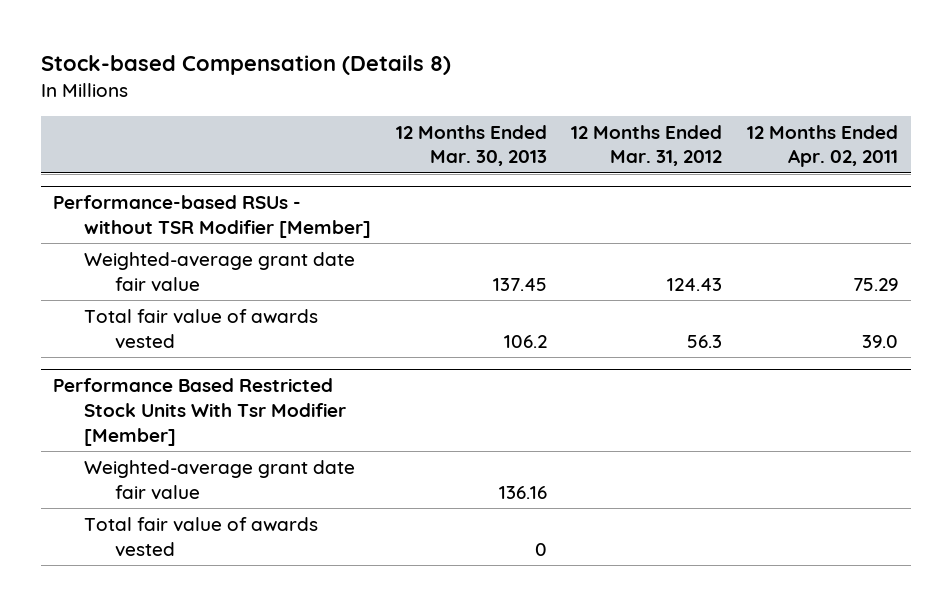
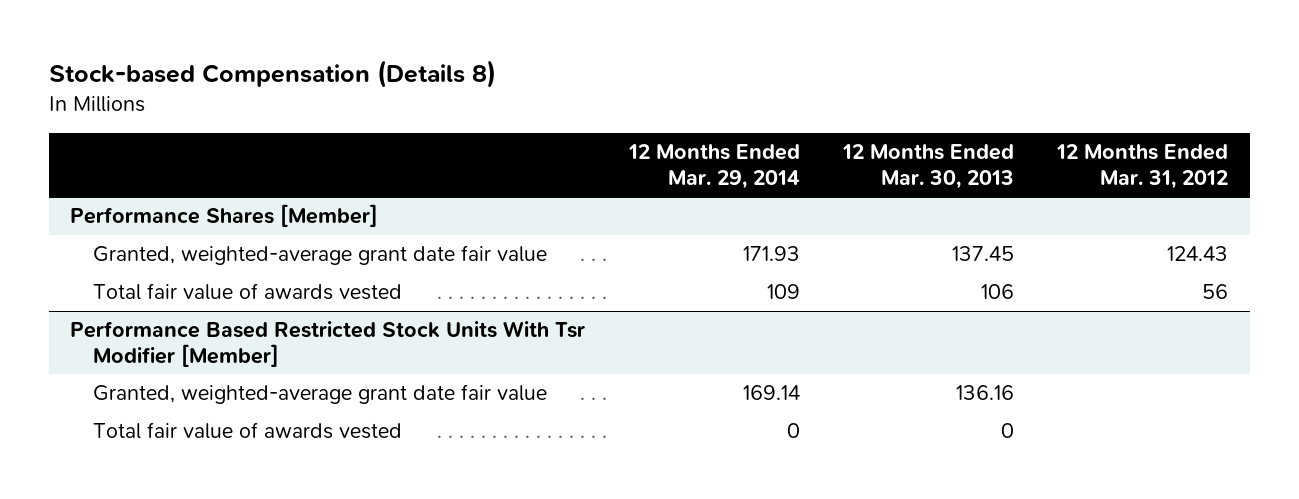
- | 12 Months Ended Mar. 30, 2013 | 12 Months Ended Mar. 31, 2012 | 12 Months Ended Apr. 02, 2011
+ | 12 Months Ended Mar. 29, 2014 | 12 Months Ended Mar. 30, 2013 | 12 Months Ended Mar. 31, 2012
- Performance-based RSUs - without TSR Modifier [Member]
- Weighted-average grant date fair value | 137.45 | 124.43 | 75.29
- Total fair value of awards vested | 106.2 | 56.3 | 39.0
+ Performance Shares [Member]
+ Granted, weighted-average grant date fair value | 171.93 | 137.45 | 124.43
+ Total fair value of awards vested | 109 | 106 | 56
@ Performance Based Restricted Stock Units With Tsr Modifier [Member]
- Weighted-average grant date fair value | 136.16 | |
+ Granted, weighted-average grant date fair value | 169.14 | 136.16 |

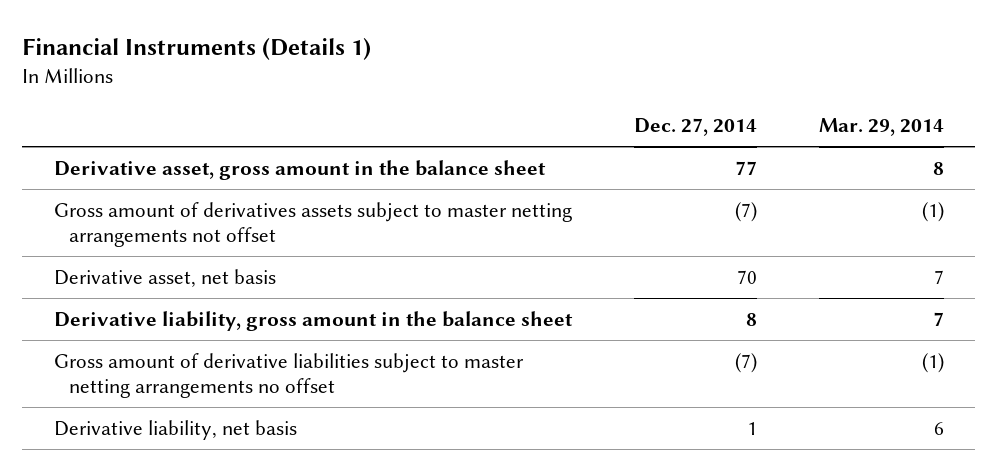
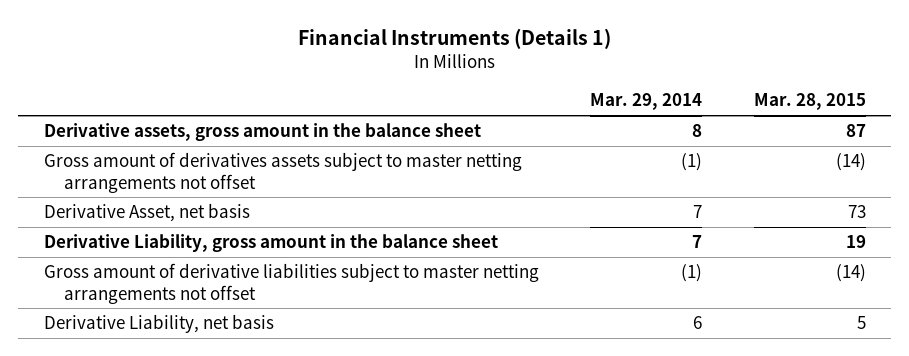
- | Dec. 27, 2014 | Mar. 29, 2014
+ | Mar. 29, 2014 | Mar. 28, 2015
- Derivative asset, gross amount in the balance sheet | 77 | 8
+ Derivative assets, gross amount in the balance sheet | 8 | 87
- Derivative asset, net basis | 70 | 7
- Derivative liability, gross amount in the balance sheet | 8 | 7
- Gross amount of derivative liabilities subject to master netting arrangements no offset | (7) | (1)
- Derivative liability, net basis | 1 | 6
+ Derivative Asset, net basis | 7 | 73
+ Derivative Liability, gross amount in the balance sheet | 7 | 19
+ Gross amount of derivative liabilities subject to master netting arrangements not offset | (1) | (14)
+ Derivative Liability, net basis | 6 | 5

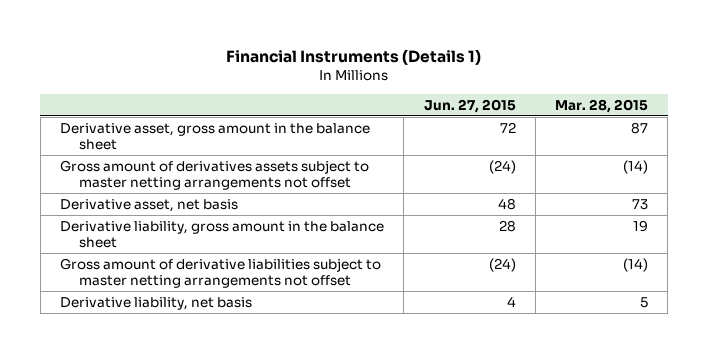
- | Mar. 29, 2014 | Mar. 28, 2015
+ | Jun. 27, 2015 | Mar. 28, 2015
- Derivative assets, gross amount in the balance sheet | 8 | 87
+ Derivative asset, gross amount in the balance sheet | 72 | 87
- Derivative Asset, net basis | 7 | 73
- Derivative Liability, gross amount in the balance sheet | 7 | 19
+ Derivative asset, net basis | 48 | 73
+ Derivative liability, gross amount in the balance sheet | 28 | 19
- Derivative Liability, net basis | 6 | 5
+ Derivative liability, net basis | 4 | 5

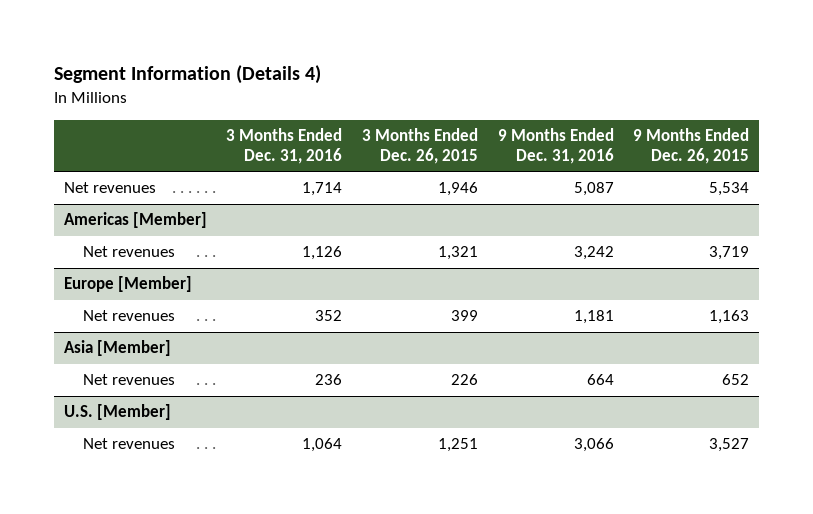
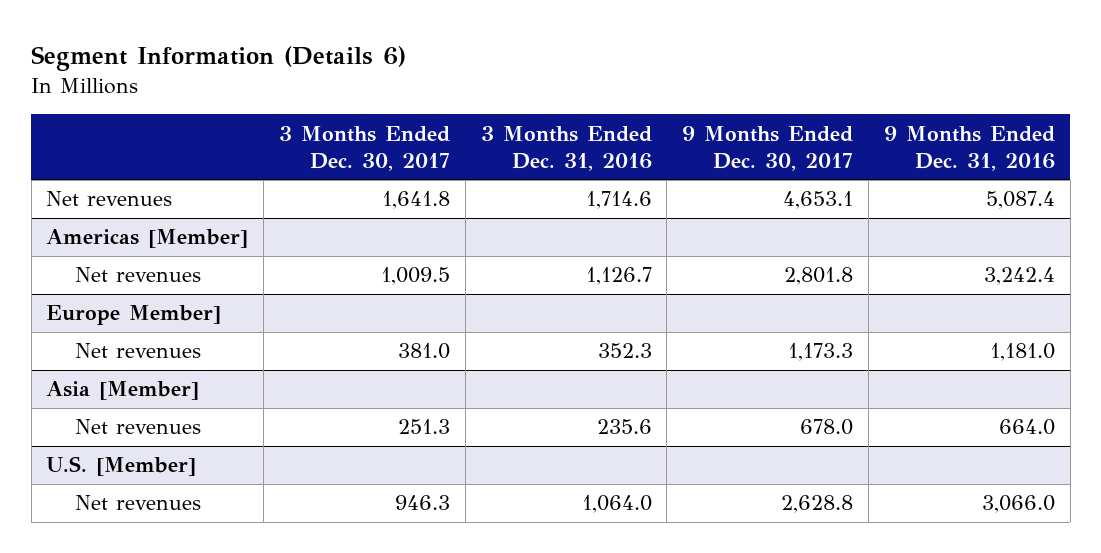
- Segment Information (Details 4)
+ Segment Information (Details 6)
- | 3 Months Ended Dec. 31, 2016 | 3 Months Ended Dec. 26, 2015 | 9 Months Ended Dec. 31, 2016 | 9 Months Ended Dec. 26, 2015
+ | 3 Months Ended Dec. 30, 2017 | 3 Months Ended Dec. 31, 2016 | 9 Months Ended Dec. 30, 2017 | 9 Months Ended Dec. 31, 2016
- Net revenues | 1,714 | 1,946 | 5,087 | 5,534
+ Net revenues | 1,641.8 | 1,714.6 | 4,653.1 | 5,087.4
@ Americas [Member]
- Net revenues | 1,126 | 1,321 | 3,242 | 3,719
- Europe [Member]
- Net revenues | 352 | 399 | 1,181 | 1,163
@ Americas [Member]
+ Net revenues | 1,009.5 | 1,126.7 | 2,801.8 | 3,242.4
+ Europe Member]
+ Net revenues | 381.0 | 352.3 | 1,173.3 | 1,181.0
@ Asia [Member]
- Net revenues | 236 | 226 | 664 | 652
+ Net revenues | 251.3 | 235.6 | 678.0 | 664.0
@ U.S. [Member]
- Net revenues | 1,064 | 1,251 | 3,066 | 3,527
+ Net revenues | 946.3 | 1,064.0 | 2,628.8 | 3,066.0

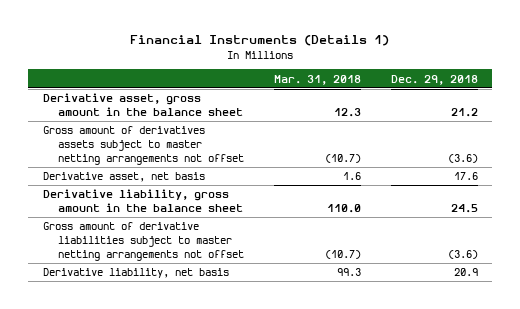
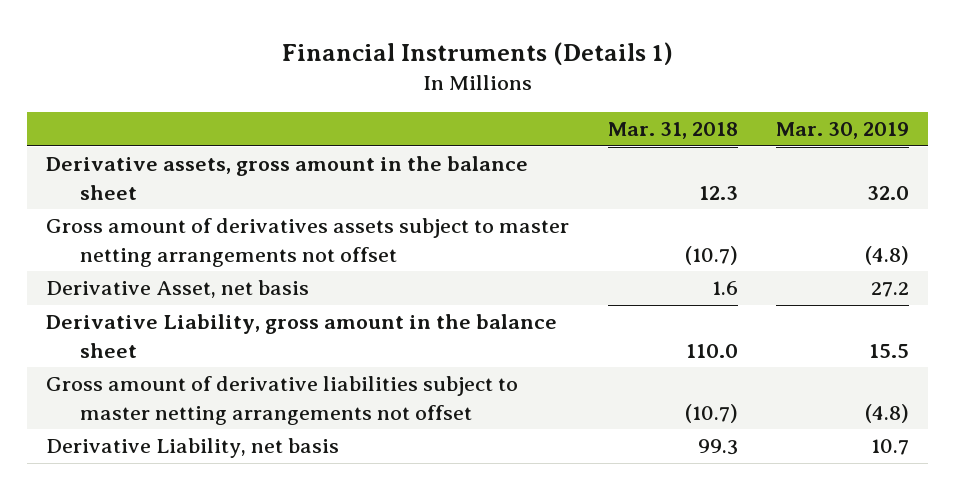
- | Mar. 31, 2018 | Dec. 29, 2018
+ | Mar. 31, 2018 | Mar. 30, 2019
- Derivative asset, gross amount in the balance sheet | 12.3 | 21.2
+ Derivative assets, gross amount in the balance sheet | 12.3 | 32.0
- Derivative asset, net basis | 1.6 | 17.6
- Derivative liability, gross amount in the balance sheet | 110.0 | 24.5
+ Derivative Asset, net basis | 1.6 | 27.2
+ Derivative Liability, gross amount in the balance sheet | 110.0 | 15.5
- Derivative liability, net basis | 99.3 | 20.9
+ Derivative Liability, net basis | 99.3 | 10.7

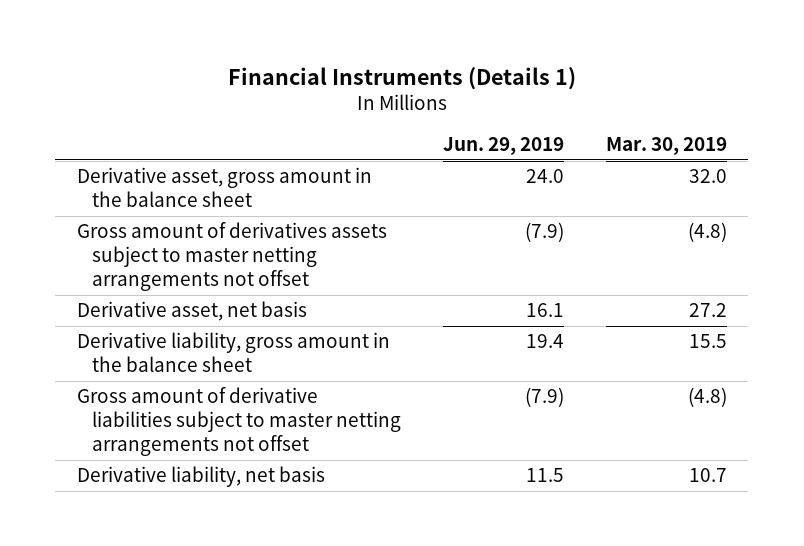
- | Mar. 31, 2018 | Mar. 30, 2019
+ | Jun. 29, 2019 | Mar. 30, 2019
- Derivative assets, gross amount in the balance sheet | 12.3 | 32.0
+ Derivative asset, gross amount in the balance sheet | 24.0 | 32.0
- Derivative Asset, net basis | 1.6 | 27.2
- Derivative Liability, gross amount in the balance sheet | 110.0 | 15.5
+ Derivative asset, net basis | 16.1 | 27.2
+ Derivative liability, gross amount in the balance sheet | 19.4 | 15.5
- Derivative Liability, net basis | 99.3 | 10.7
+ Derivative liability, net basis | 11.5 | 10.7

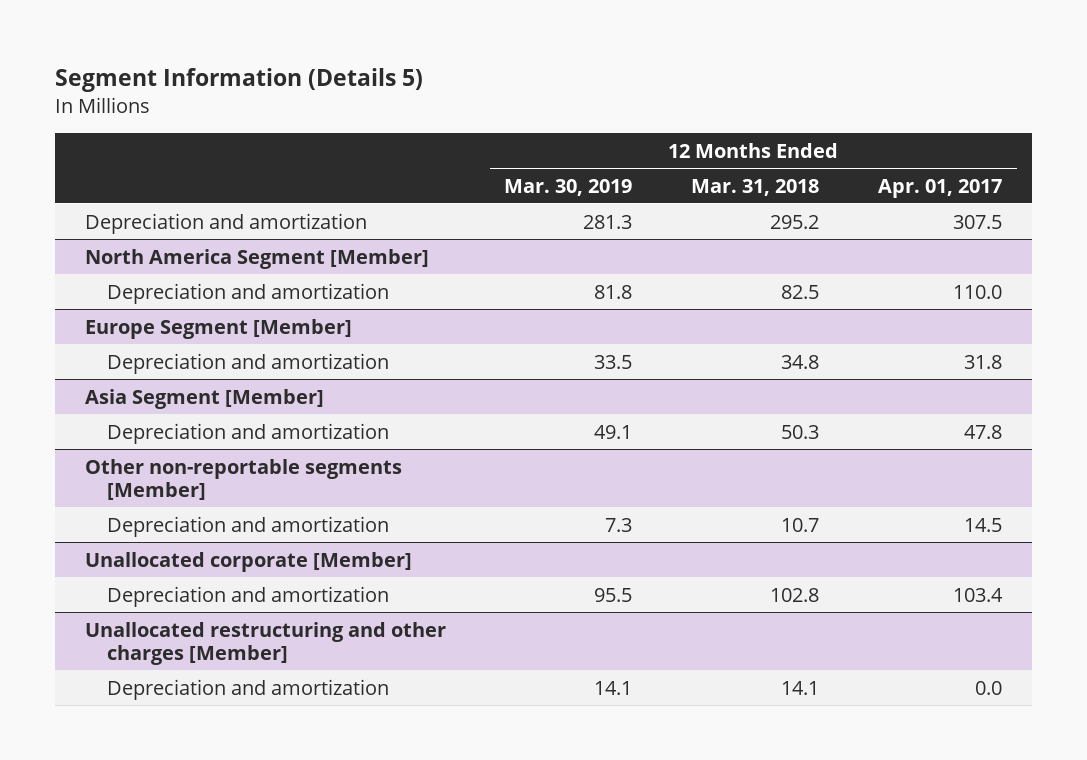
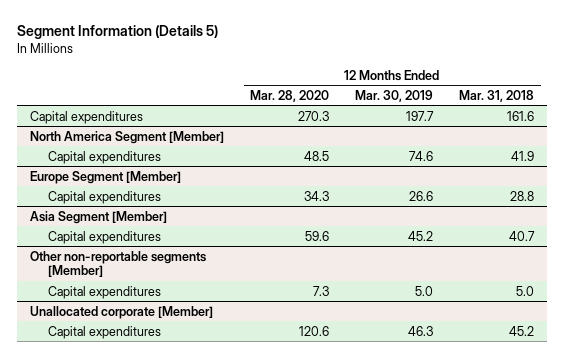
- | 12 Months Ended Mar. 30, 2019 | 12 Months Ended Mar. 31, 2018 | 12 Months Ended Apr. 01, 2017
+ | 12 Months Ended Mar. 28, 2020 | 12 Months Ended Mar. 30, 2019 | 12 Months Ended Mar. 31, 2018
- Depreciation and amortization | 281.3 | 295.2 | 307.5
+ Capital expenditures | 270.3 | 197.7 | 161.6
@ North America Segment [Member]
- Depreciation and amortization | 81.8 | 82.5 | 110.0
+ Capital expenditures | 48.5 | 74.6 | 41.9
@ Europe Segment [Member]
- Depreciation and amortization | 33.5 | 34.8 | 31.8
+ Capital expenditures | 34.3 | 26.6 | 28.8
@ Asia Segment [Member]
- Depreciation and amortization | 49.1 | 50.3 | 47.8
+ Capital expenditures | 59.6 | 45.2 | 40.7
@ Other non-reportable segments [Member]
- Depreciation and amortization | 7.3 | 10.7 | 14.5
+ Capital expenditures | 7.3 | 5.0 | 5.0
@ Unallocated corporate [Member]
- Depreciation and amortization | 95.5 | 102.8 | 103.4
- Unallocated restructuring and other charges [Member]
- Depreciation and amortization | 14.1 | 14.1 | 0.0
@ Unallocated corporate [Member]
+ Capital expenditures | 120.6 | 46.3 | 45.2

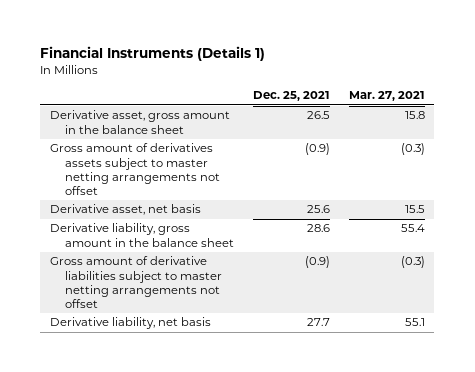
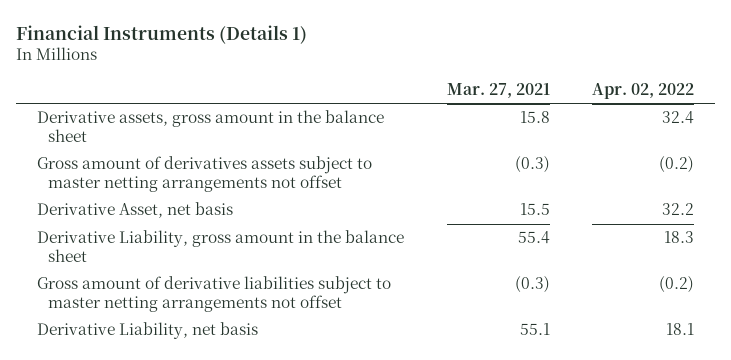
- | Dec. 25, 2021 | Mar. 27, 2021
+ | Mar. 27, 2021 | Apr. 02, 2022
- Derivative asset, gross amount in the balance sheet | 26.5 | 15.8
+ Derivative assets, gross amount in the balance sheet | 15.8 | 32.4
- Derivative asset, net basis | 25.6 | 15.5
- Derivative liability, gross amount in the balance sheet | 28.6 | 55.4
+ Derivative Asset, net basis | 15.5 | 32.2
+ Derivative Liability, gross amount in the balance sheet | 55.4 | 18.3
- Derivative liability, net basis | 27.7 | 55.1
+ Derivative Liability, net basis | 55.1 | 18.1

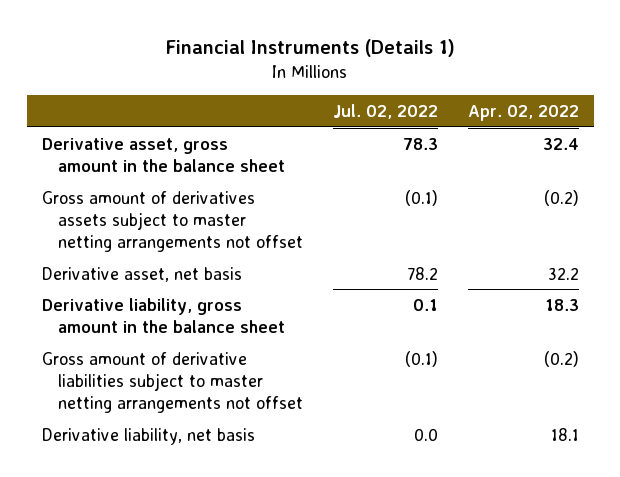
- | Mar. 27, 2021 | Apr. 02, 2022
+ | Jul. 02, 2022 | Apr. 02, 2022
- Derivative assets, gross amount in the balance sheet | 15.8 | 32.4
+ Derivative asset, gross amount in the balance sheet | 78.3 | 32.4
- Derivative Asset, net basis | 15.5 | 32.2
- Derivative Liability, gross amount in the balance sheet | 55.4 | 18.3
+ Derivative asset, net basis | 78.2 | 32.2
+ Derivative liability, gross amount in the balance sheet | 0.1 | 18.3
- Derivative Liability, net basis | 55.1 | 18.1
+ Derivative liability, net basis | 0.0 | 18.1

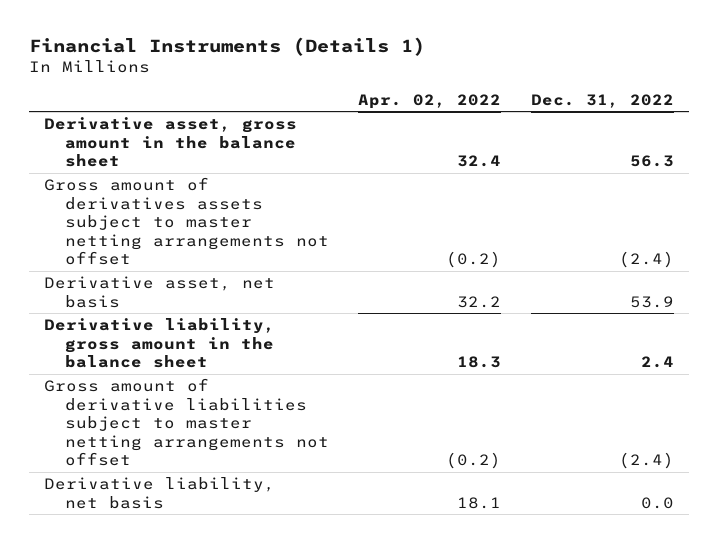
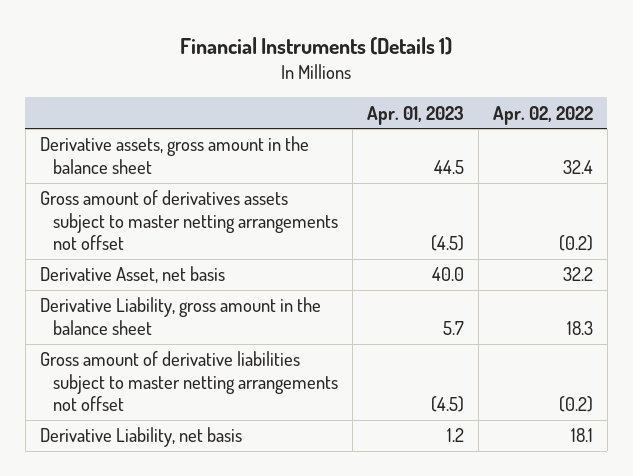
- | Apr. 02, 2022 | Dec. 31, 2022
+ | Apr. 01, 2023 | Apr. 02, 2022
- Derivative asset, gross amount in the balance sheet | 32.4 | 56.3
+ Derivative assets, gross amount in the balance sheet | 44.5 | 32.4
- Derivative asset, net basis | 32.2 | 53.9
- Derivative liability, gross amount in the balance sheet | 18.3 | 2.4
+ Derivative Asset, net basis | 40.0 | 32.2
+ Derivative Liability, gross amount in the balance sheet | 5.7 | 18.3
- Derivative liability, net basis | 18.1 | 0.0
+ Derivative Liability, net basis | 1.2 | 18.1

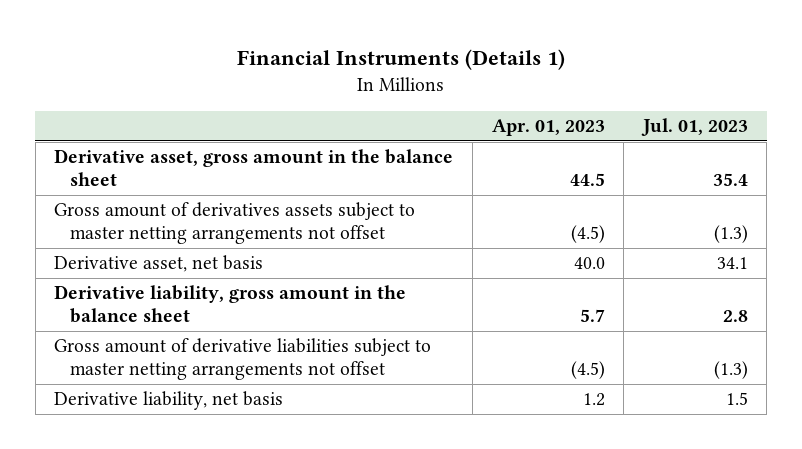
- | Apr. 01, 2023 | Apr. 02, 2022
+ | Apr. 01, 2023 | Jul. 01, 2023
- Derivative assets, gross amount in the balance sheet | 44.5 | 32.4
+ Derivative asset, gross amount in the balance sheet | 44.5 | 35.4
- Derivative Asset, net basis | 40.0 | 32.2
- Derivative Liability, gross amount in the balance sheet | 5.7 | 18.3
+ Derivative asset, net basis | 40.0 | 34.1
+ Derivative liability, gross amount in the balance sheet | 5.7 | 2.8
- Derivative Liability, net basis | 1.2 | 18.1
+ Derivative liability, net basis | 1.2 | 1.5

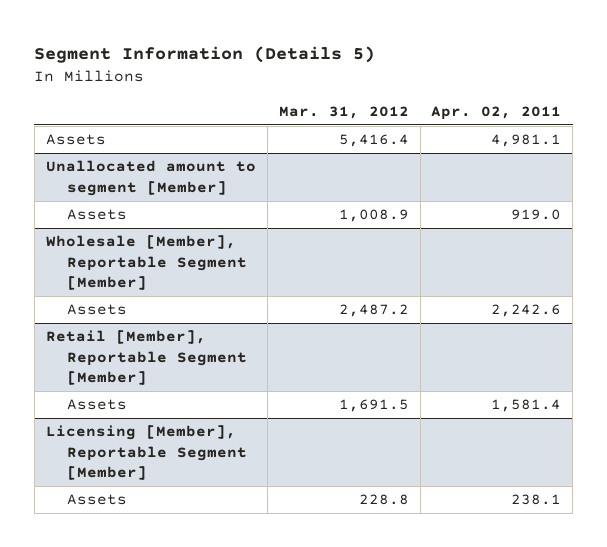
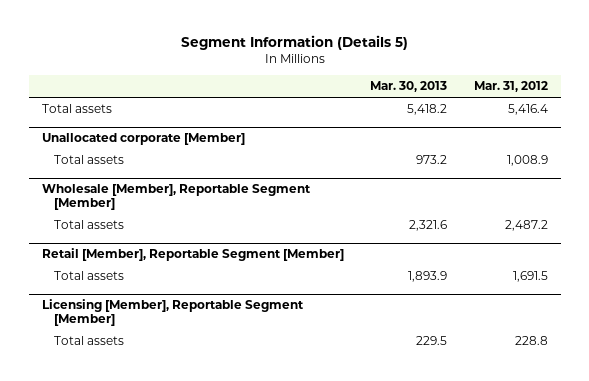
- | Mar. 31, 2012 | Apr. 02, 2011
+ | Mar. 30, 2013 | Mar. 31, 2012
- Assets | 5,416.4 | 4,981.1
- Unallocated amount to segment [Member]
- Assets | 1,008.9 | 919.0
+ Total assets | 5,418.2 | 5,416.4
+ Unallocated corporate [Member]
+ Total assets | 973.2 | 1,008.9
@ Wholesale [Member], Reportable Segment [Member]
- Assets | 2,487.2 | 2,242.6
+ Total assets | 2,321.6 | 2,487.2
@ Retail [Member], Reportable Segment [Member]
- Assets | 1,691.5 | 1,581.4
+ Total assets | 1,893.9 | 1,691.5
@ Licensing [Member], Reportable Segment [Member]
- Assets | 228.8 | 238.1
+ Total assets | 229.5 | 228.8

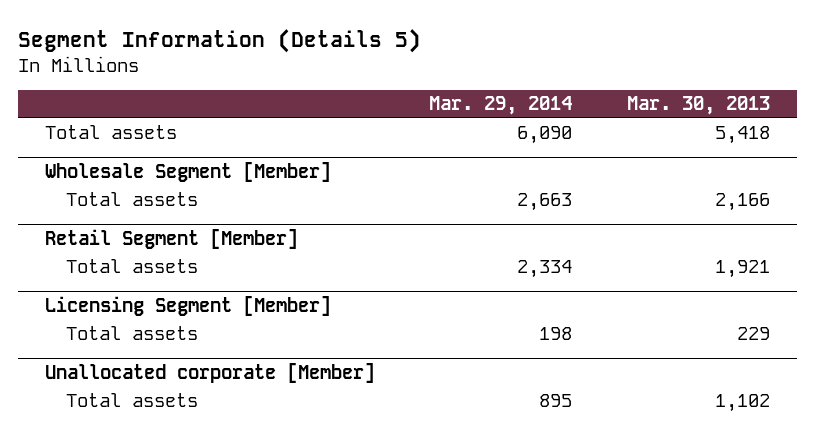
- | Mar. 30, 2013 | Mar. 31, 2012
+ | Mar. 29, 2014 | Mar. 30, 2013
- Total assets | 5,418.2 | 5,416.4
+ Total assets | 6,090 | 5,418
+ Wholesale Segment [Member]
+ Total assets | 2,663 | 2,166
+ Retail Segment [Member]
+ Total assets | 2,334 | 1,921
+ Licensing Segment [Member]
+ Total assets | 198 | 229
@ Unallocated corporate [Member]
- Total assets | 973.2 | 1,008.9
- Wholesale [Member], Reportable Segment [Member]
- Total assets | 2,321.6 | 2,487.2
- Retail [Member], Reportable Segment [Member]
- Total assets | 1,893.9 | 1,691.5
- Licensing [Member], Reportable Segment [Member]
- Total assets | 229.5 | 228.8
@ Unallocated corporate [Member]
+ Total assets | 895 | 1,102

